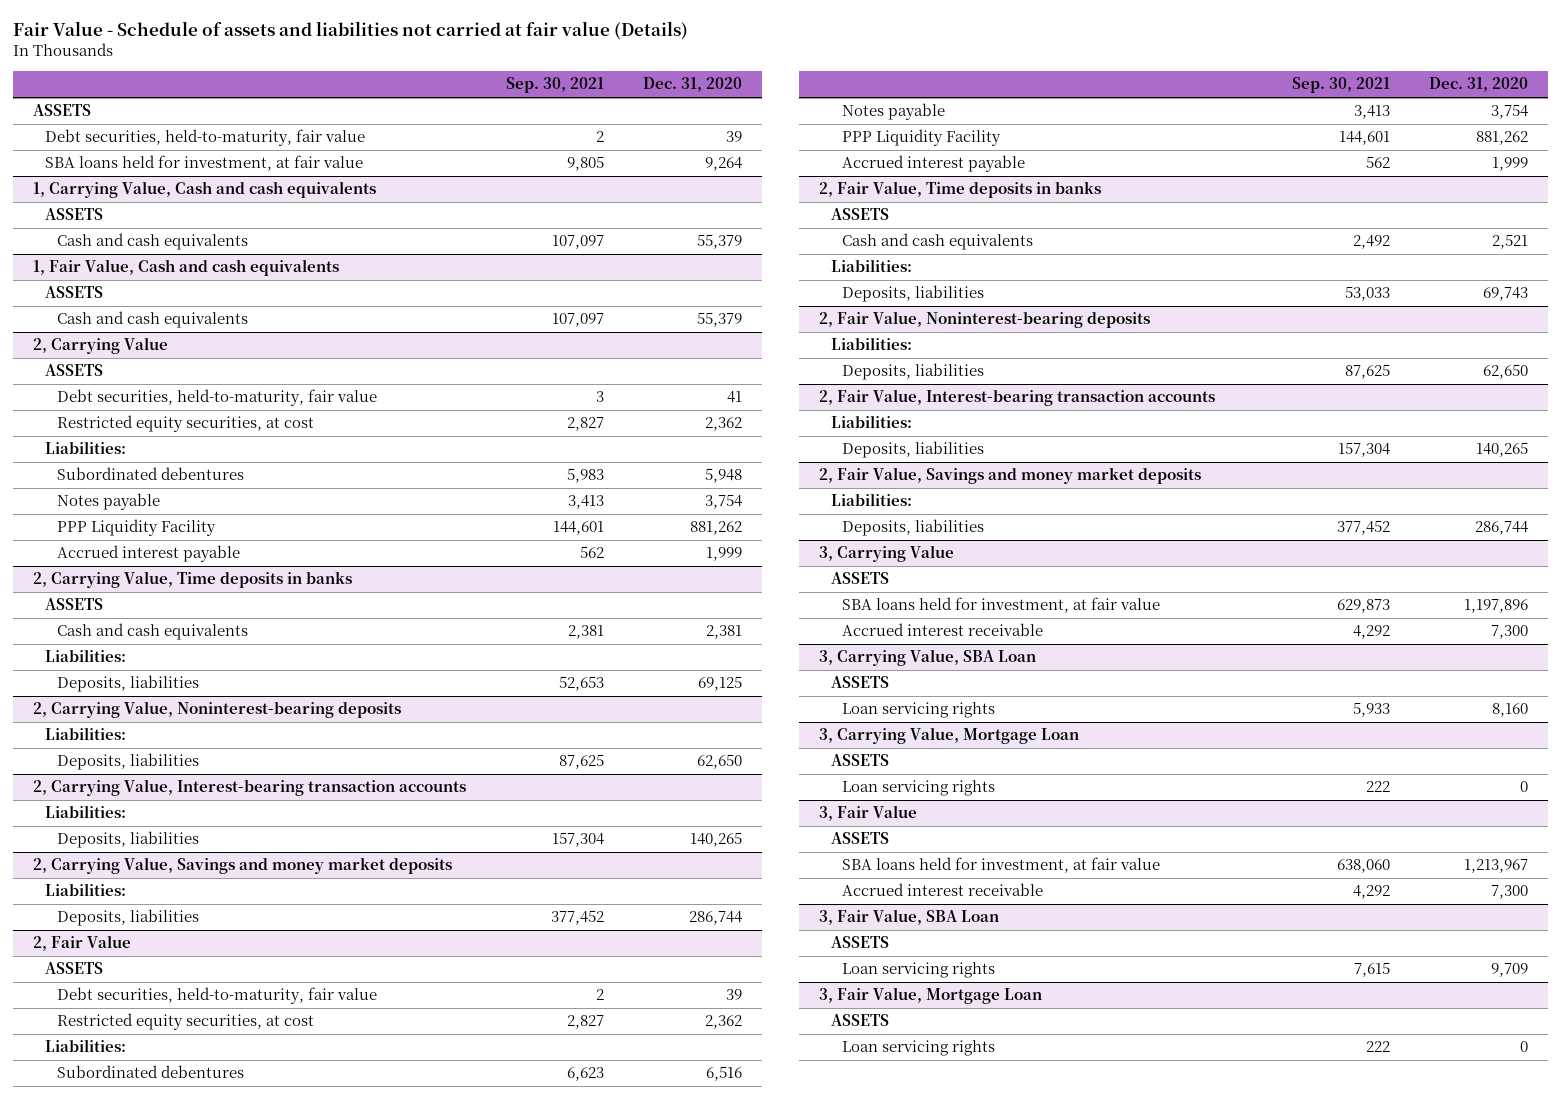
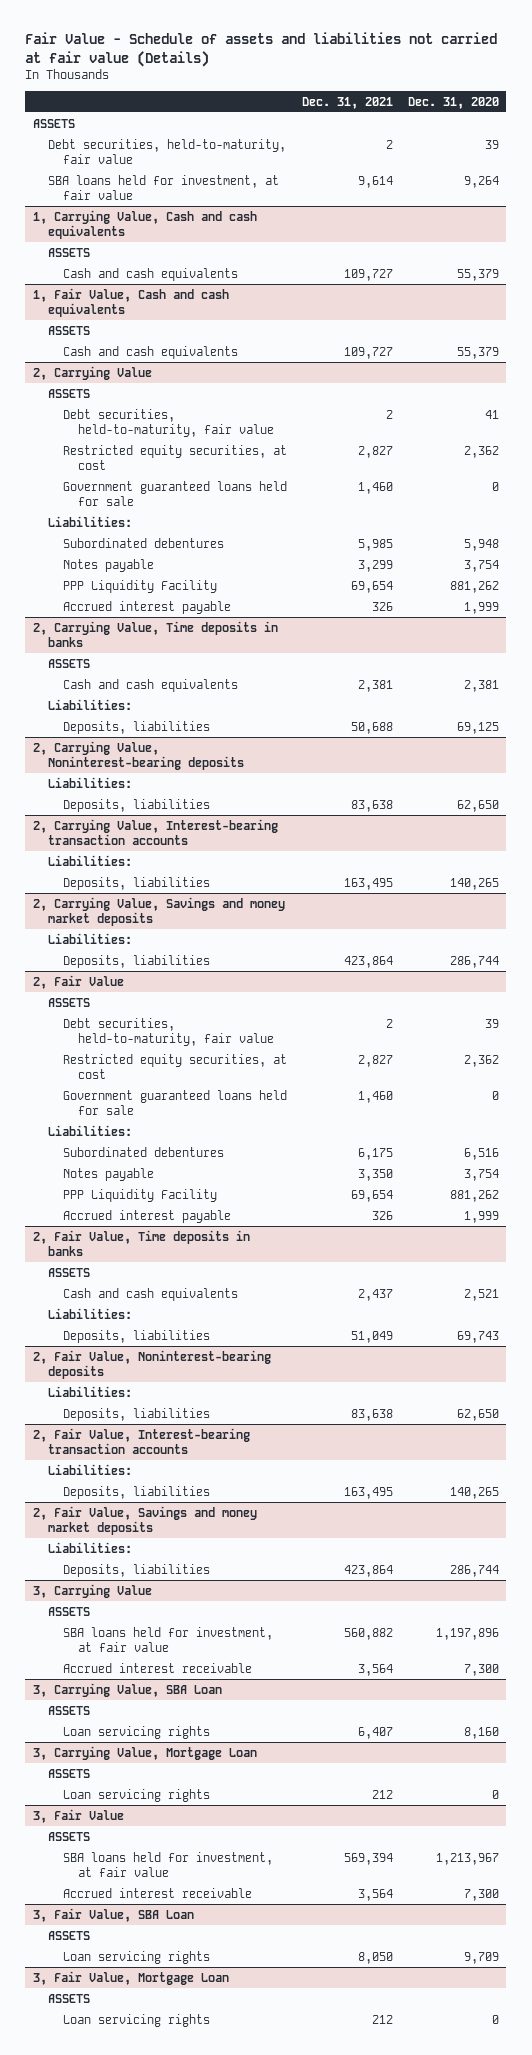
- | Sep. 30, 2021 | Dec. 31, 2020
+ | Dec. 31, 2021 | Dec. 31, 2020
@ 2, Carrying Value
+ Government guaranteed loans held for sale | 1,460 | 0
@ 2, Fair Value
+ Government guaranteed loans held for sale | 1,460 | 0

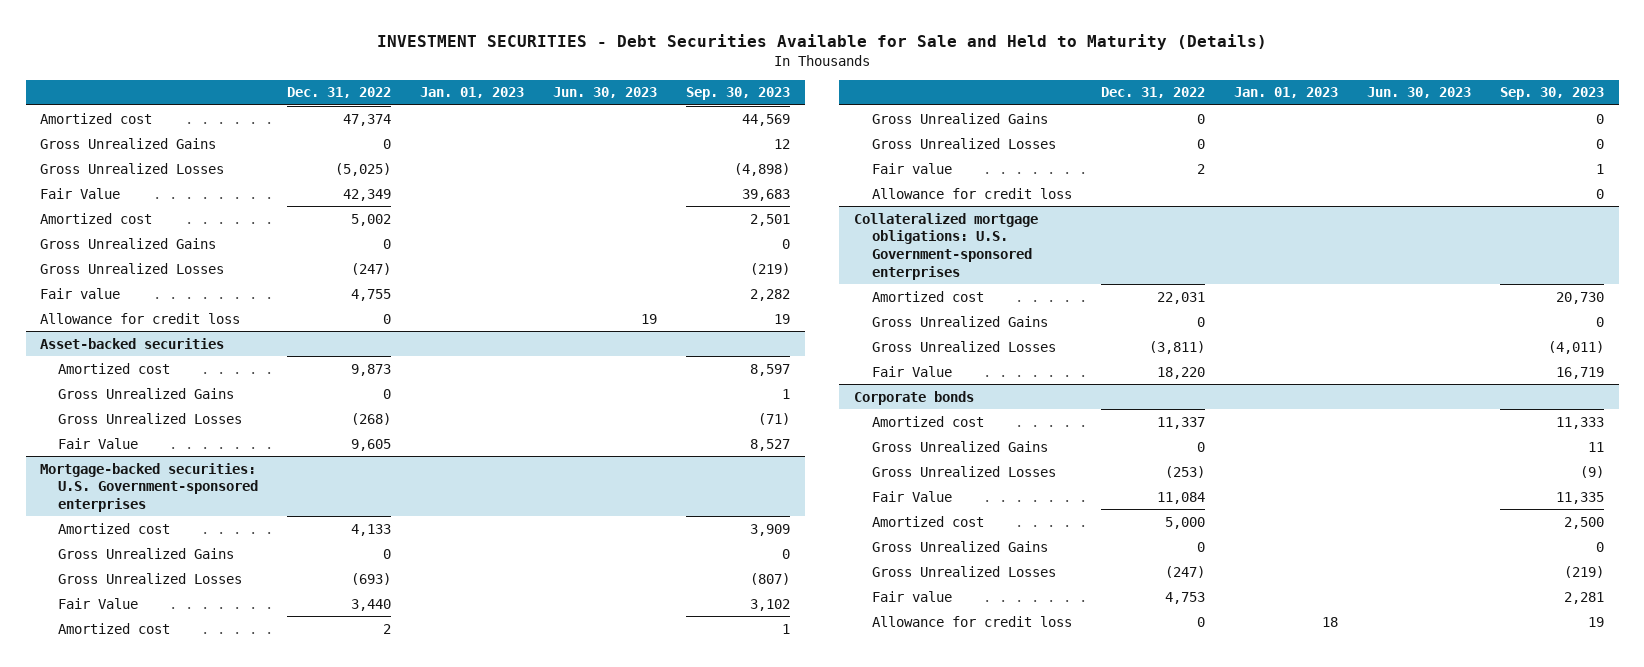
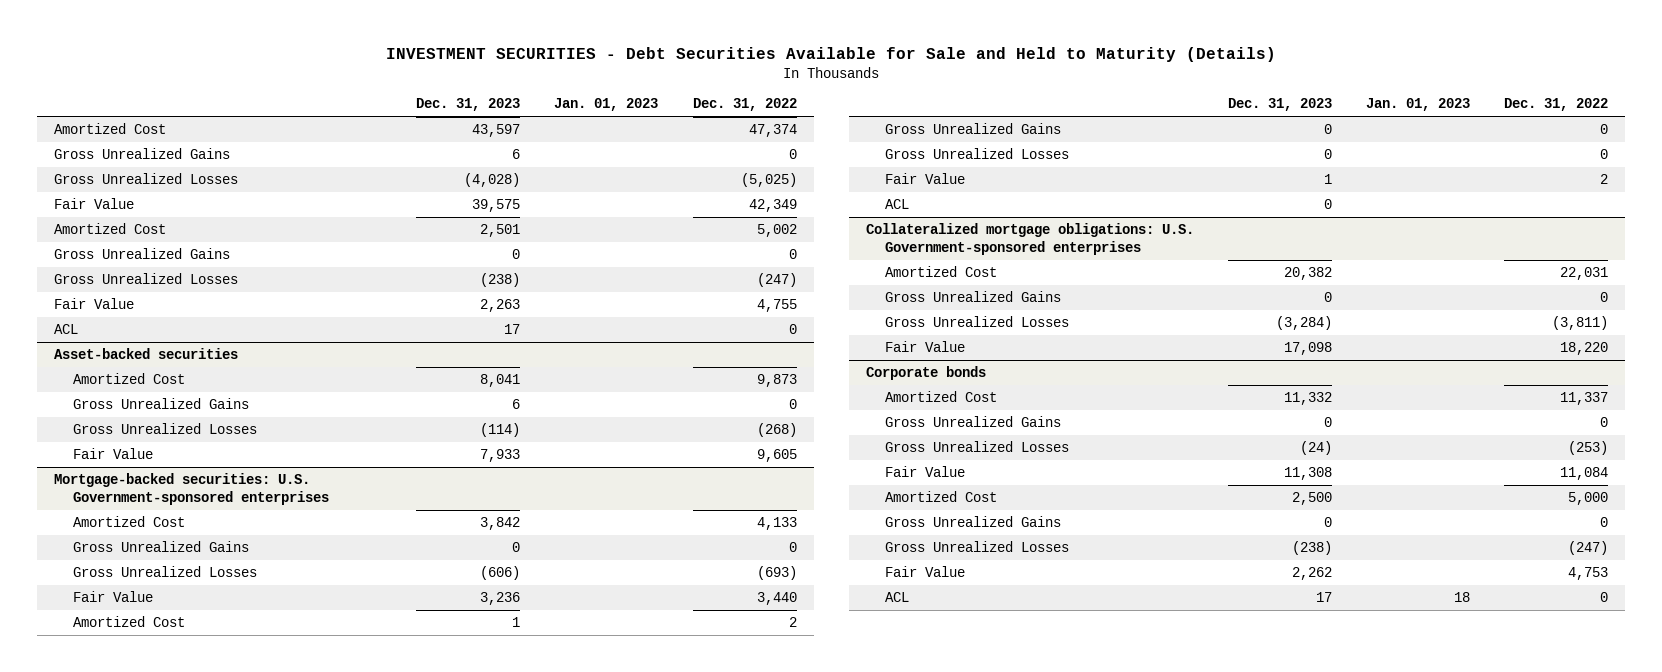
- | Dec. 31, 2022 | Jan. 01, 2023 | Jun. 30, 2023 | Sep. 30, 2023
+ | Dec. 31, 2023 | Jan. 01, 2023 | Dec. 31, 2022
- Amortized cost | 47,374 | | | 44,569
+ Amortized Cost | 43,597 | | 47,374
- Amortized cost | 5,002 | | | 2,501
+ Amortized Cost | 2,501 | | 5,002
- Fair value | 4,755 | | | 2,282
- Allowance for credit loss | 0 | | 19 | 19
+ Fair Value | 2,263 | | 4,755
+ ACL | 17 | | 0
@ Asset-backed securities
- Amortized cost | 9,873 | | | 8,597
+ Amortized Cost | 8,041 | | 9,873
@ Mortgage-backed securities: U.S. Government-sponsored enterprises
- Amortized cost | 4,133 | | | 3,909
+ Amortized Cost | 3,842 | | 4,133
- Amortized cost | 2 | | | 1
+ Amortized Cost | 1 | | 2
- Fair value | 2 | | | 1
- Allowance for credit loss | | | | 0
+ Fair Value | 1 | | 2
+ ACL | 0 | |
@ Collateralized mortgage obligations: U.S. Government-sponsored enterprises
- Amortized cost | 22,031 | | | 20,730
+ Amortized Cost | 20,382 | | 22,031
@ Corporate bonds
- Amortized cost | 11,337 | | | 11,333
+ Amortized Cost | 11,332 | | 11,337
- Amortized cost | 5,000 | | | 2,500
+ Amortized Cost | 2,500 | | 5,000
- Fair value | 4,753 | | | 2,281
- Allowance for credit loss | 0 | 18 | | 19
+ Fair Value | 2,262 | | 4,753
+ ACL | 17 | 18 | 0

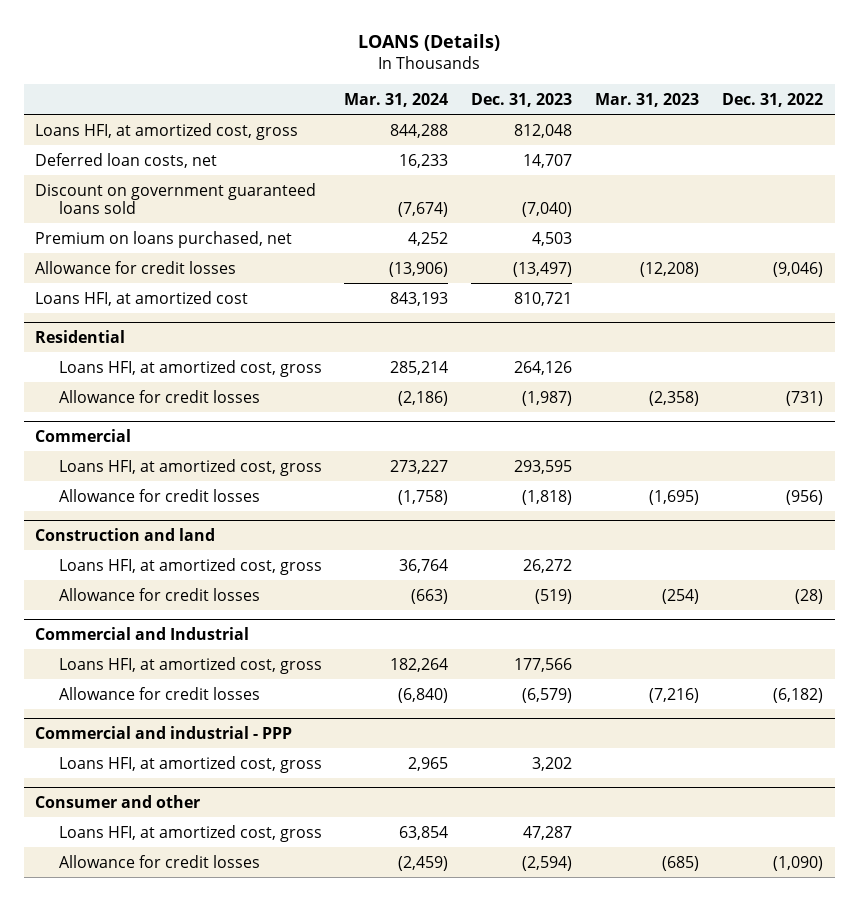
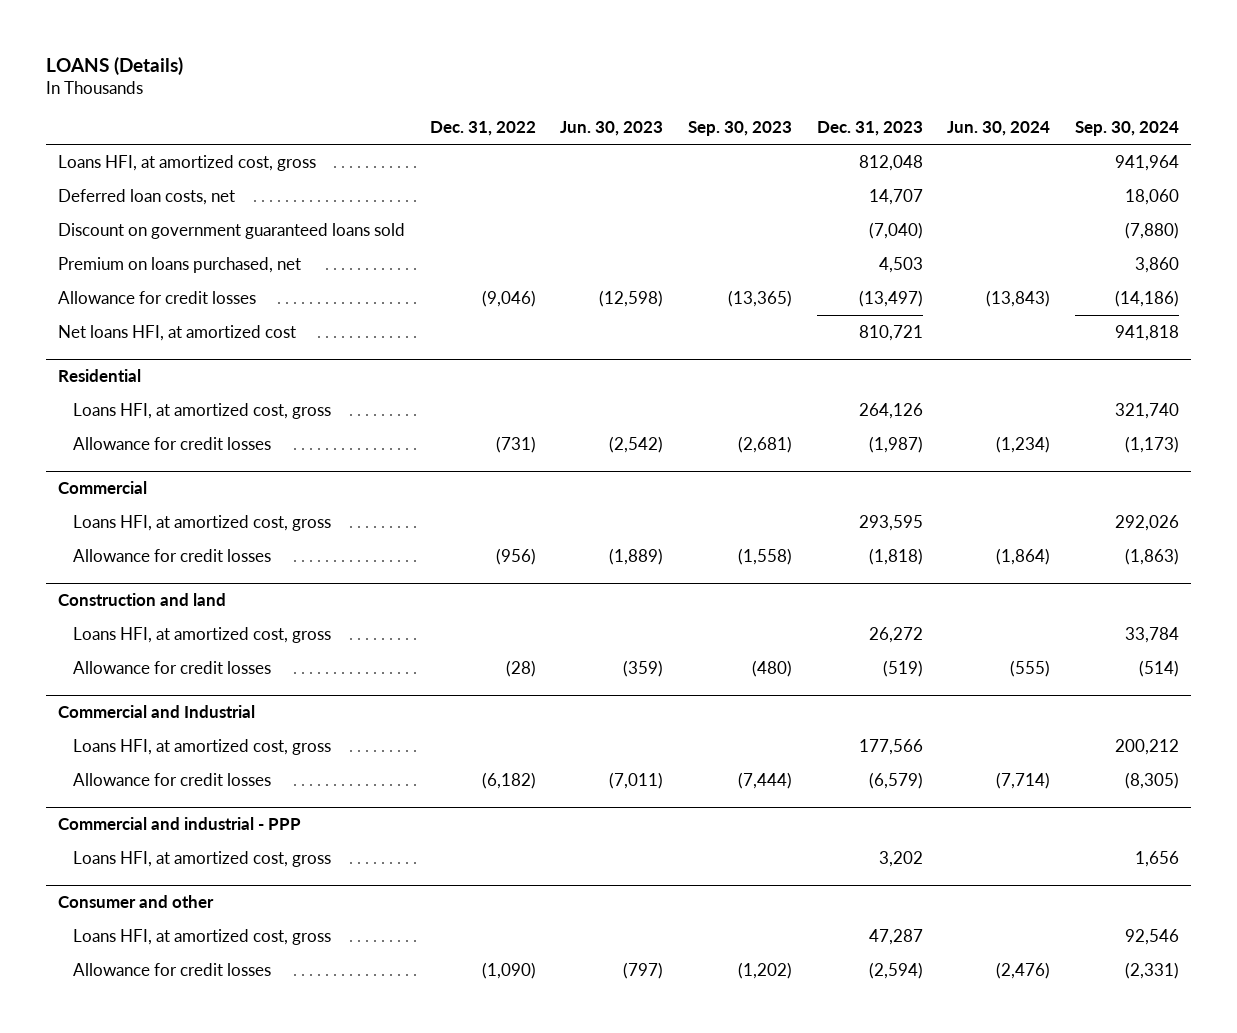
- | Mar. 31, 2024 | Dec. 31, 2023 | Mar. 31, 2023 | Dec. 31, 2022
+ | Dec. 31, 2022 | Jun. 30, 2023 | Sep. 30, 2023 | Dec. 31, 2023 | Jun. 30, 2024 | Sep. 30, 2024
- Loans HFI, at amortized cost | 843,193 | 810,721 | |
+ Net loans HFI, at amortized cost | | | | 810,721 | | 941,818

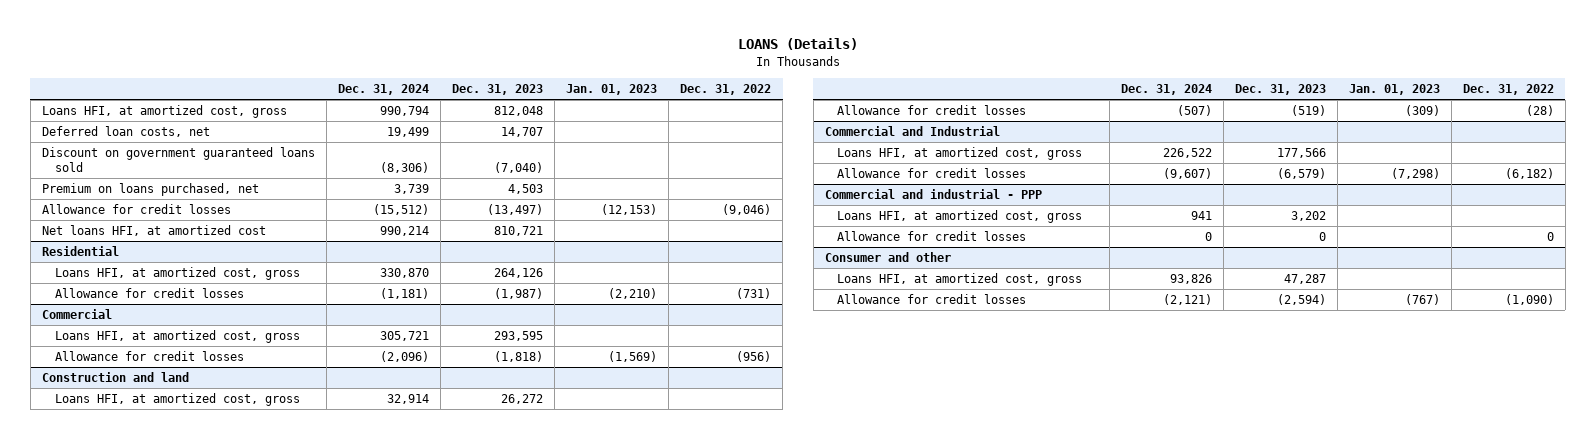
- | Dec. 31, 2022 | Jun. 30, 2023 | Sep. 30, 2023 | Dec. 31, 2023 | Jun. 30, 2024 | Sep. 30, 2024
+ | Dec. 31, 2024 | Dec. 31, 2023 | Jan. 01, 2023 | Dec. 31, 2022
@ Commercial and industrial - PPP
+ Allowance for credit losses | 0 | 0 | | 0

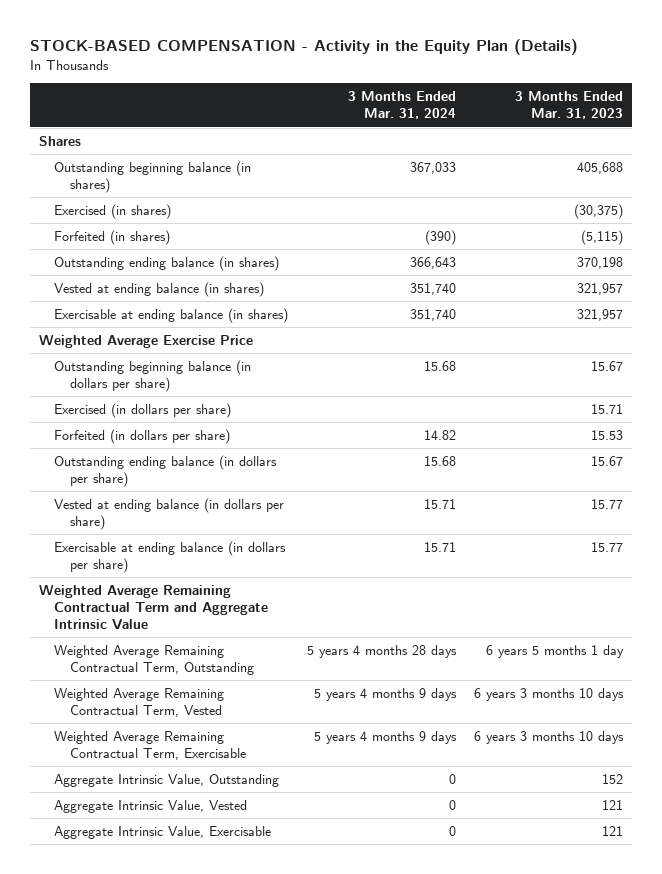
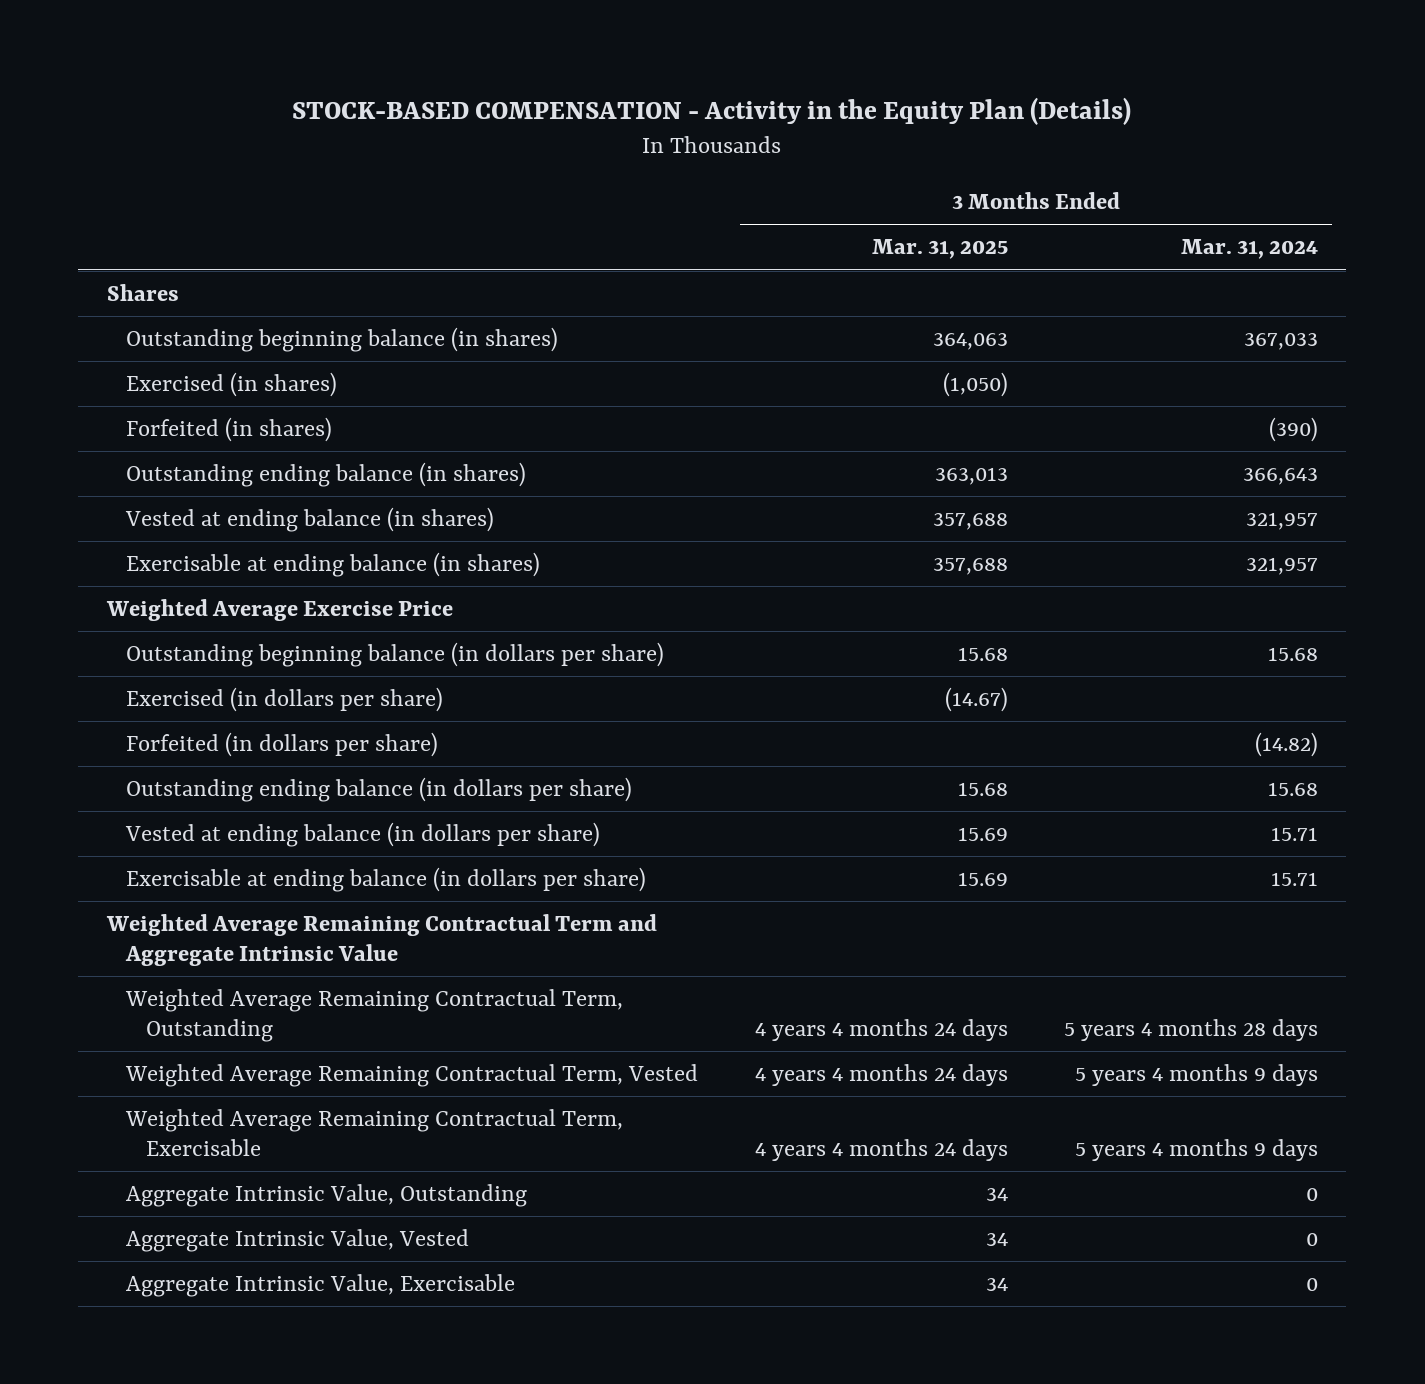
- | 3 Months Ended Mar. 31, 2024 | 3 Months Ended Mar. 31, 2023
+ | 3 Months Ended Mar. 31, 2025 | 3 Months Ended Mar. 31, 2024
- Vested at ending balance (in shares) | 351,740 | 321,957
- Exercisable at ending balance (in shares) | 351,740 | 321,957
+ Vested at ending balance (in shares) | 357,688 | 321,957
+ Exercisable at ending balance (in shares) | 357,688 | 321,957
- Forfeited (in dollars per share) | 14.82 | 15.53
+ Forfeited (in dollars per share) | | (14.82)

